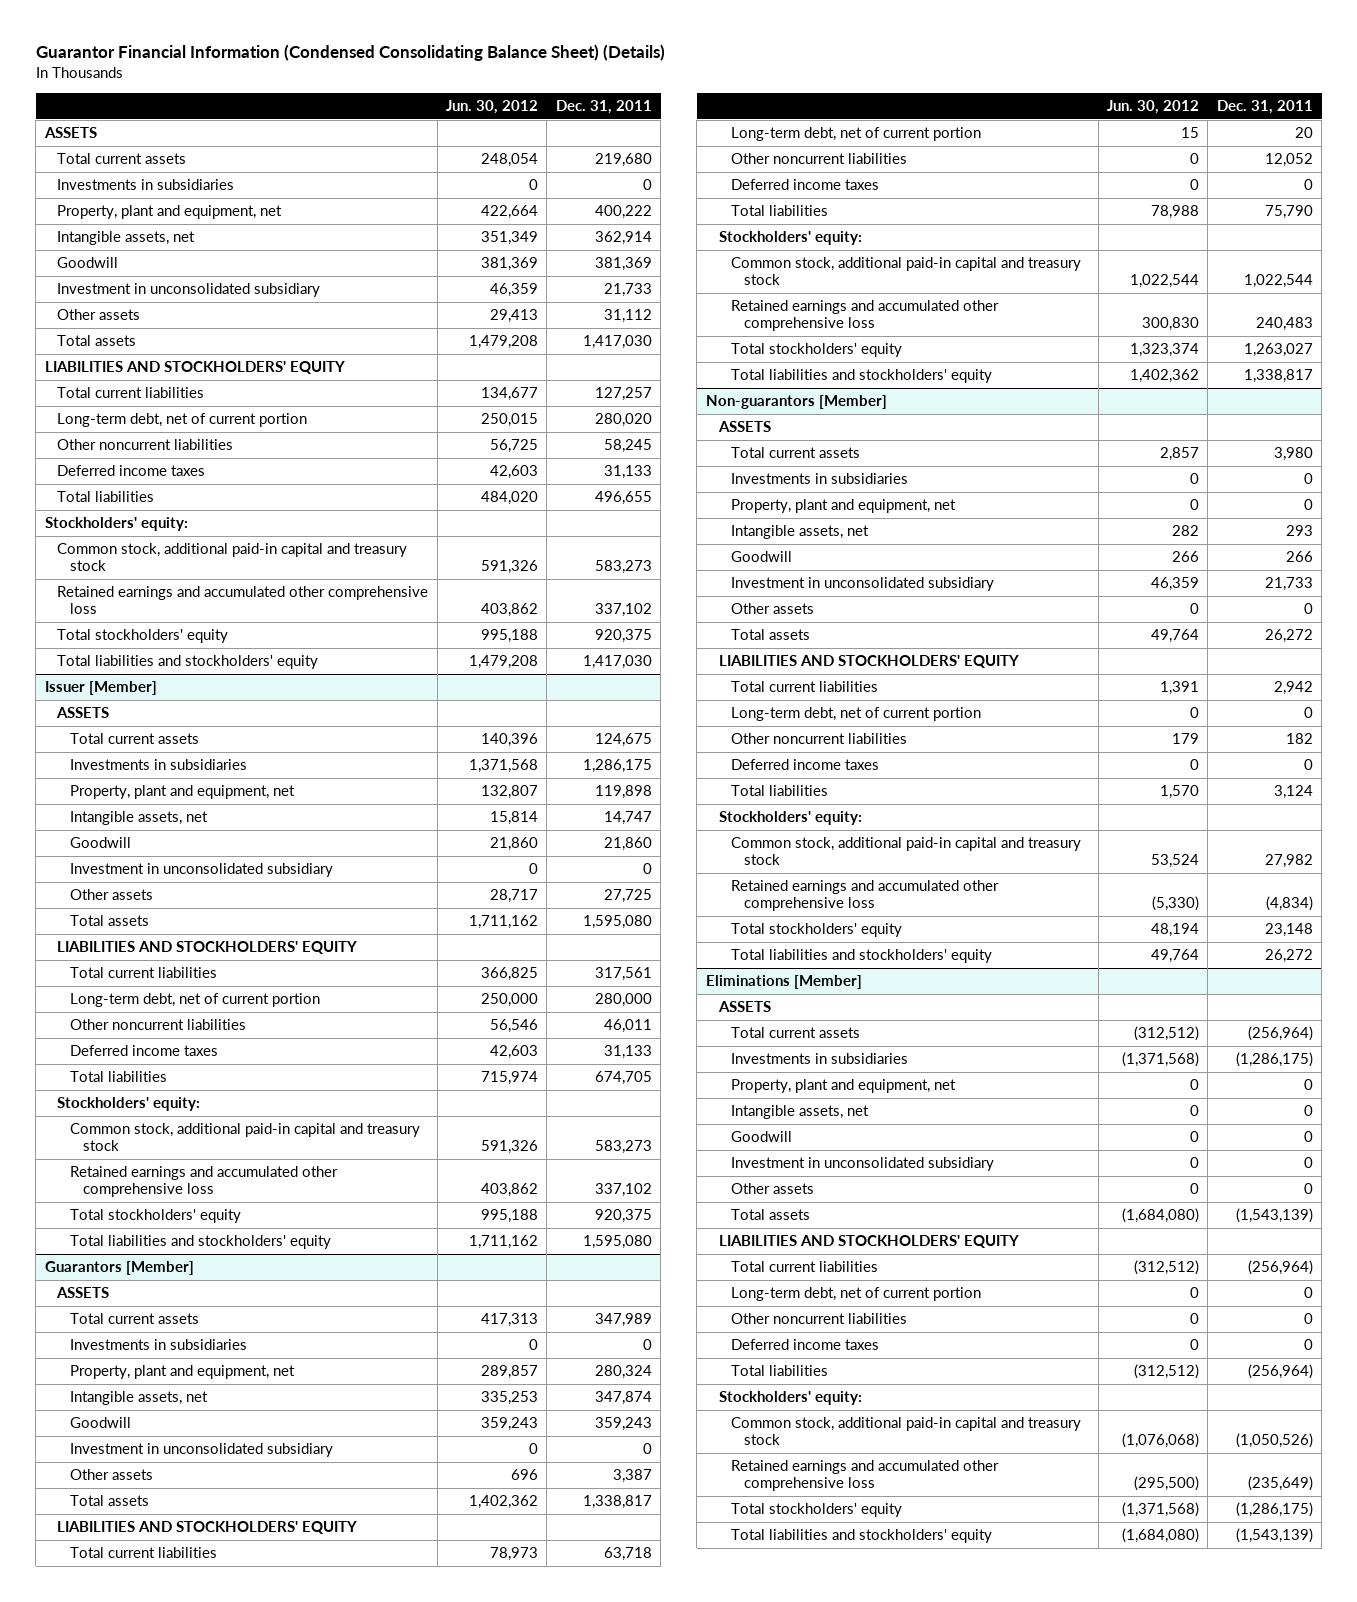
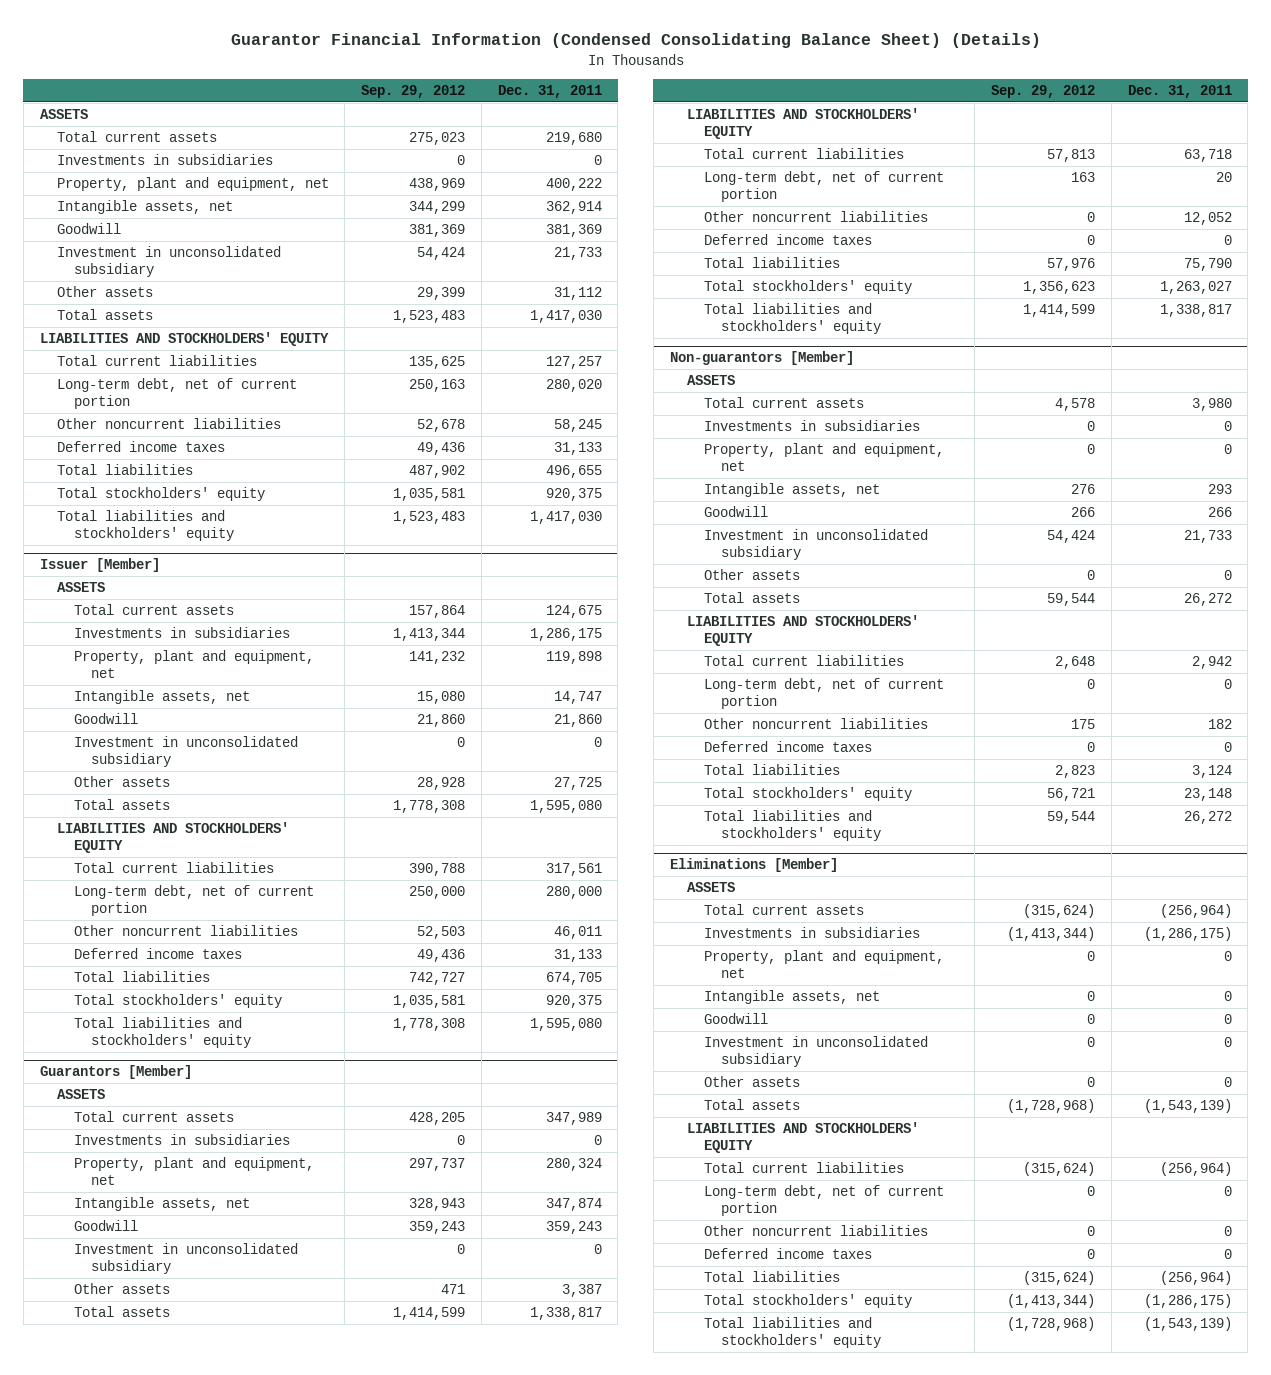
- | Jun. 30, 2012 | Dec. 31, 2011
+ | Sep. 29, 2012 | Dec. 31, 2011
- Stockholders' equity:
- Common stock, additional paid-in capital and treasury stock | 591,326 | 583,273
- Retained earnings and accumulated other comprehensive loss | 403,862 | 337,102
@ Issuer [Member]
- Stockholders' equity:
- Common stock, additional paid-in capital and treasury stock | 591,326 | 583,273
- Retained earnings and accumulated other comprehensive loss | 403,862 | 337,102
@ Guarantors [Member]
- Stockholders' equity:
- Common stock, additional paid-in capital and treasury stock | 1,022,544 | 1,022,544
- Retained earnings and accumulated other comprehensive loss | 300,830 | 240,483
@ Non-guarantors [Member]
- Stockholders' equity:
- Common stock, additional paid-in capital and treasury stock | 53,524 | 27,982
- Retained earnings and accumulated other comprehensive loss | (5,330) | (4,834)
@ Eliminations [Member]
- Stockholders' equity:
- Common stock, additional paid-in capital and treasury stock | (1,076,068) | (1,050,526)
- Retained earnings and accumulated other comprehensive loss | (295,500) | (235,649)

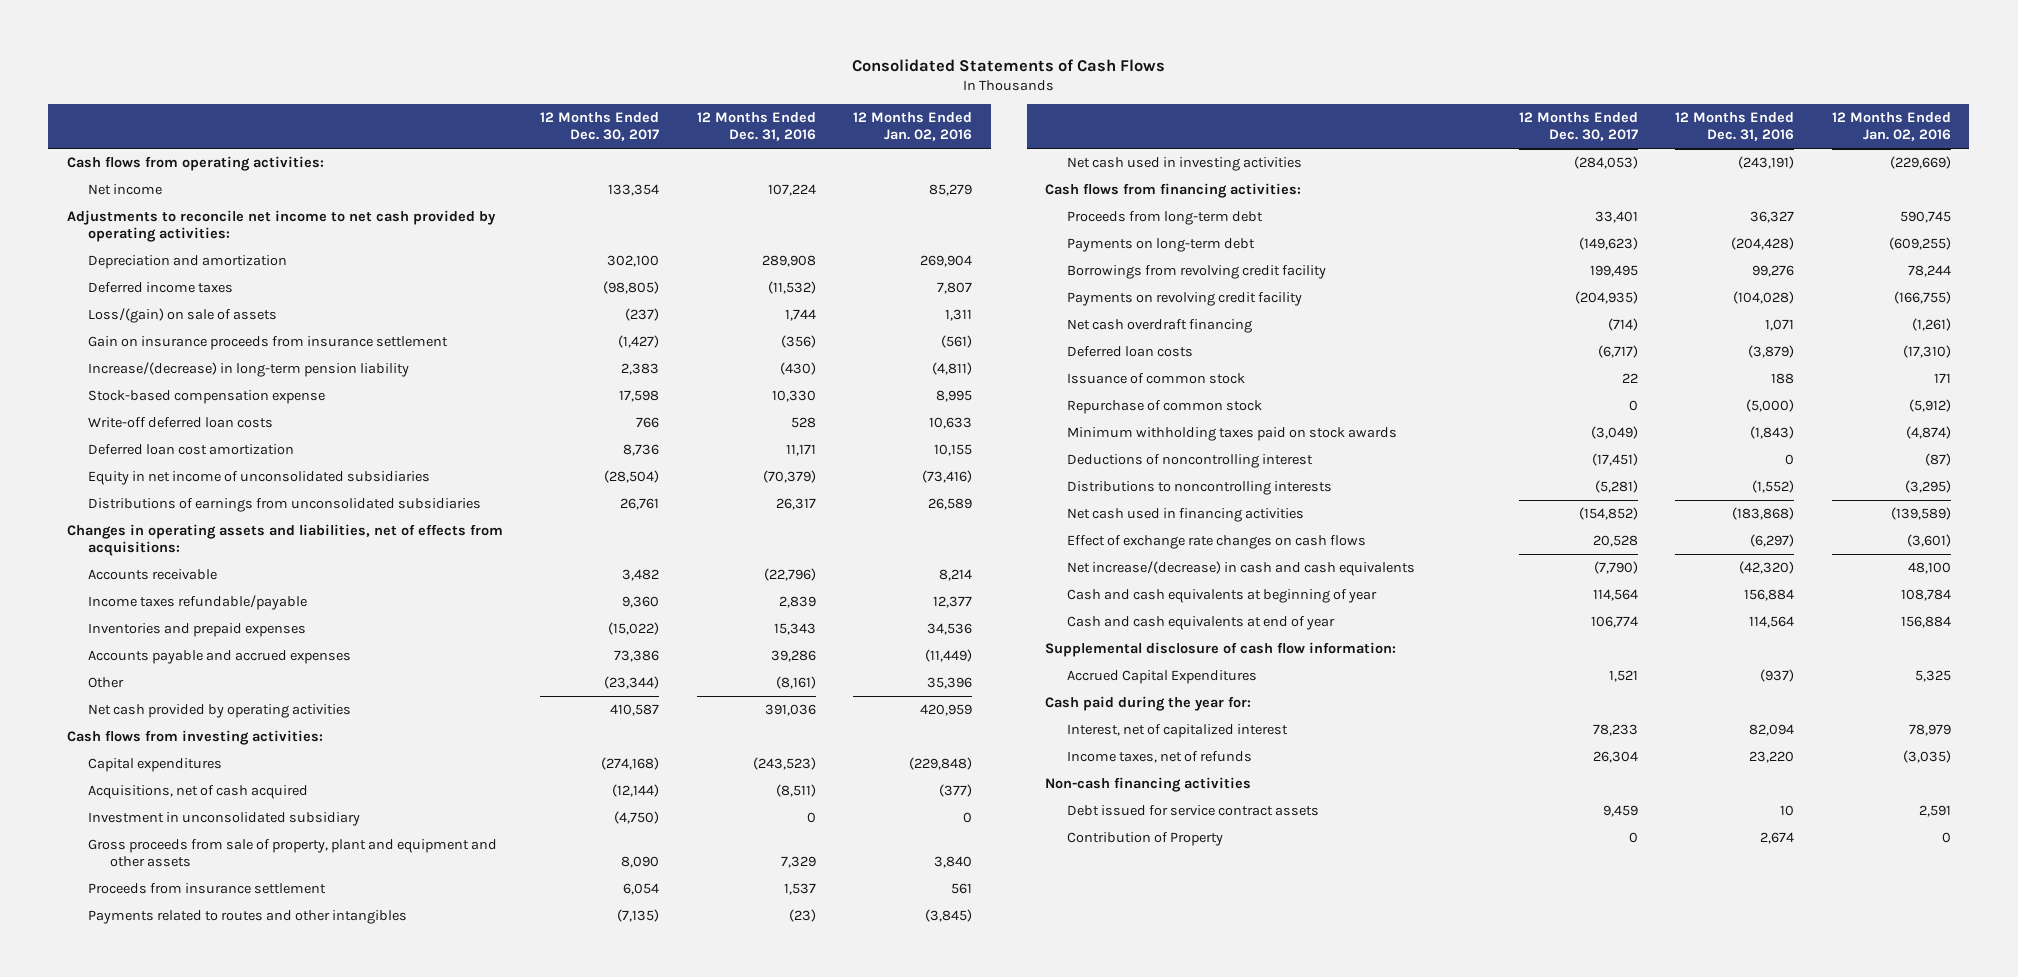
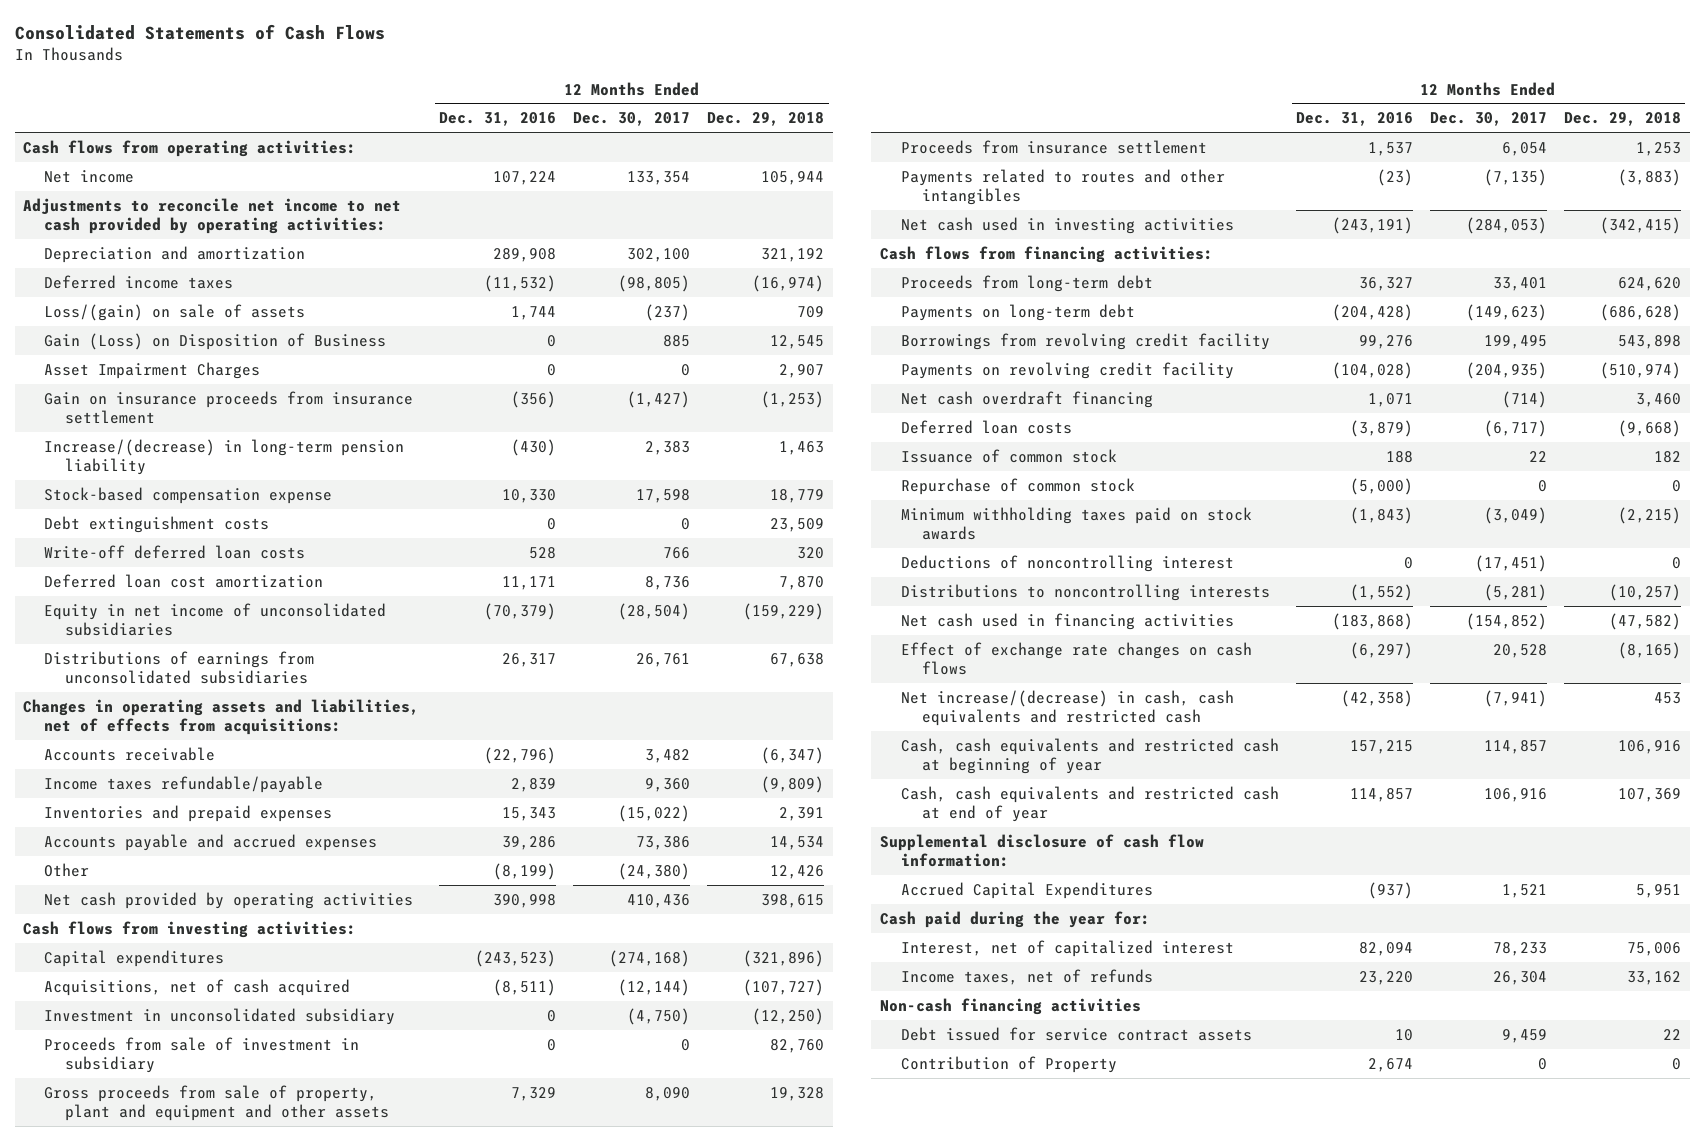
- | 12 Months Ended Dec. 30, 2017 | 12 Months Ended Dec. 31, 2016 | 12 Months Ended Jan. 02, 2016
+ | 12 Months Ended Dec. 31, 2016 | 12 Months Ended Dec. 30, 2017 | 12 Months Ended Dec. 29, 2018
+ Gain (Loss) on Disposition of Business | 0 | 885 | 12,545
+ Asset Impairment Charges | 0 | 0 | 2,907
+ Debt extinguishment costs | 0 | 0 | 23,509
- Other | (23,344) | (8,161) | 35,396
- Net cash provided by operating activities | 410,587 | 391,036 | 420,959
+ Other | (8,199) | (24,380) | 12,426
+ Net cash provided by operating activities | 390,998 | 410,436 | 398,615
+ Proceeds from sale of investment in subsidiary | 0 | 0 | 82,760
- Net increase/(decrease) in cash and cash equivalents | (7,790) | (42,320) | 48,100
- Cash and cash equivalents at beginning of year | 114,564 | 156,884 | 108,784
- Cash and cash equivalents at end of year | 106,774 | 114,564 | 156,884
+ Net increase/(decrease) in cash, cash equivalents and restricted cash | (42,358) | (7,941) | 453
+ Cash, cash equivalents and restricted cash at beginning of year | 157,215 | 114,857 | 106,916
+ Cash, cash equivalents and restricted cash at end of year | 114,857 | 106,916 | 107,369

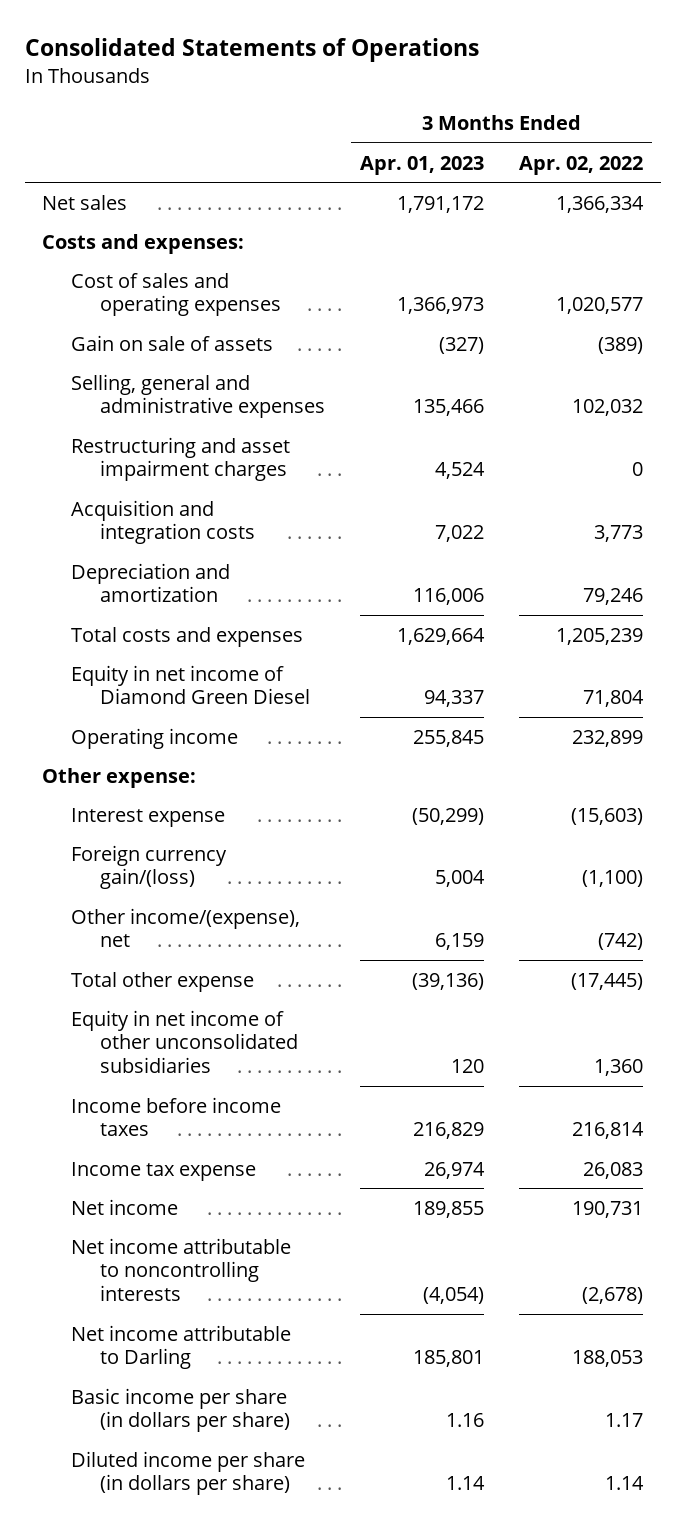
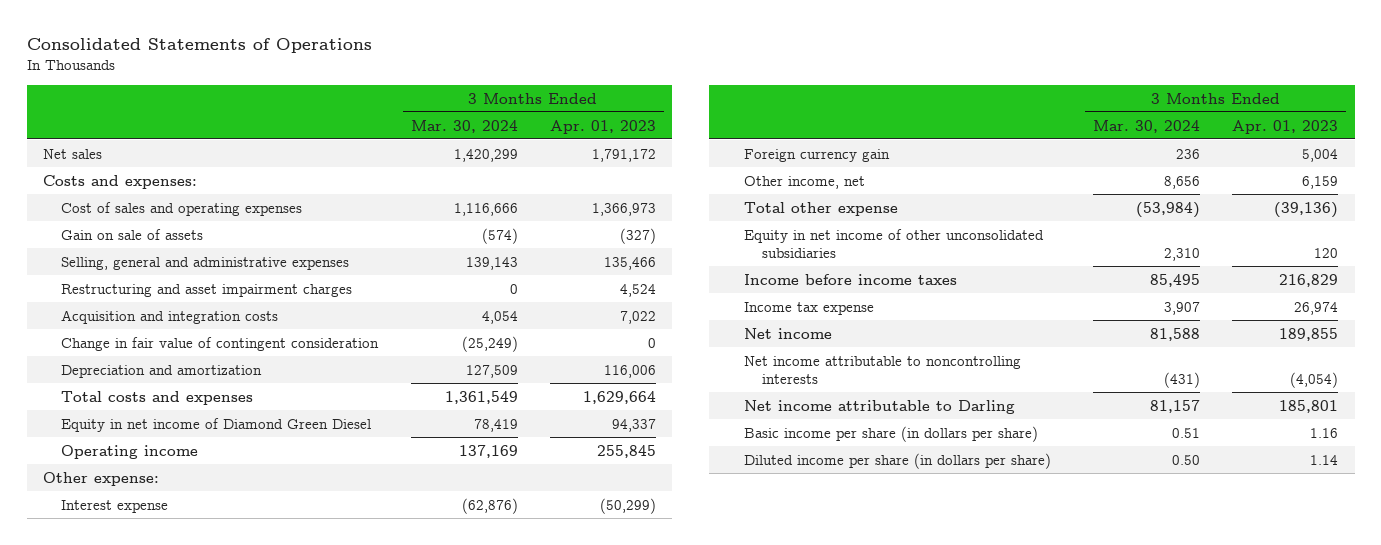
- | 3 Months Ended Apr. 01, 2023 | 3 Months Ended Apr. 02, 2022
+ | 3 Months Ended Mar. 30, 2024 | 3 Months Ended Apr. 01, 2023
+ Change in fair value of contingent consideration | (25,249) | 0
- Foreign currency gain/(loss) | 5,004 | (1,100)
- Other income/(expense), net | 6,159 | (742)
+ Foreign currency gain | 236 | 5,004
+ Other income, net | 8,656 | 6,159

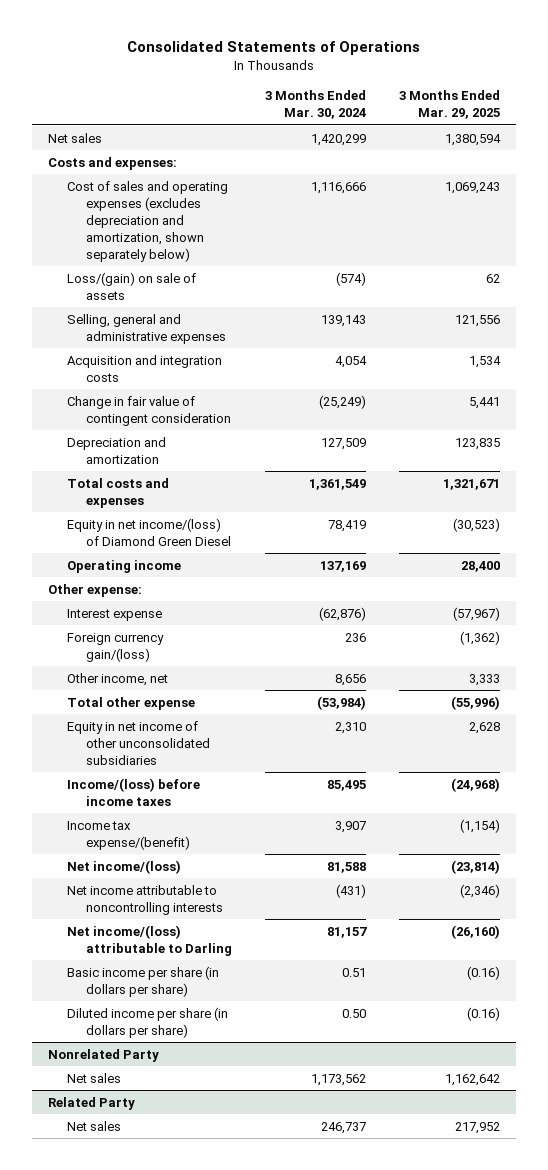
- | 3 Months Ended Mar. 30, 2024 | 3 Months Ended Apr. 01, 2023
+ | 3 Months Ended Mar. 30, 2024 | 3 Months Ended Mar. 29, 2025
- Cost of sales and operating expenses | 1,116,666 | 1,366,973
- Gain on sale of assets | (574) | (327)
+ Cost of sales and operating expenses (excludes depreciation and amortization, shown separately below) | 1,116,666 | 1,069,243
+ Loss/(gain) on sale of assets | (574) | 62
- Restructuring and asset impairment charges | 0 | 4,524
- Equity in net income of Diamond Green Diesel | 78,419 | 94,337
+ Equity in net income/(loss) of Diamond Green Diesel | 78,419 | (30,523)
- Foreign currency gain | 236 | 5,004
+ Foreign currency gain/(loss) | 236 | (1,362)
- Income before income taxes | 85,495 | 216,829
- Income tax expense | 3,907 | 26,974
- Net income | 81,588 | 189,855
+ Income/(loss) before income taxes | 85,495 | (24,968)
+ Income tax expense/(benefit) | 3,907 | (1,154)
+ Net income/(loss) | 81,588 | (23,814)
- Net income attributable to Darling | 81,157 | 185,801
+ Net income/(loss) attributable to Darling | 81,157 | (26,160)
+ Nonrelated Party
+ Net sales | 1,173,562 | 1,162,642
+ Related Party
+ Net sales | 246,737 | 217,952

